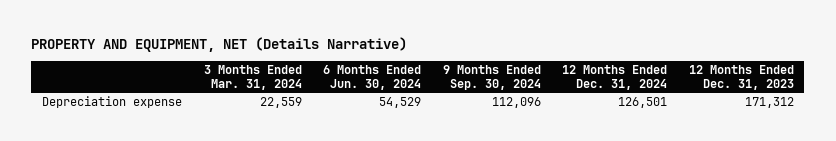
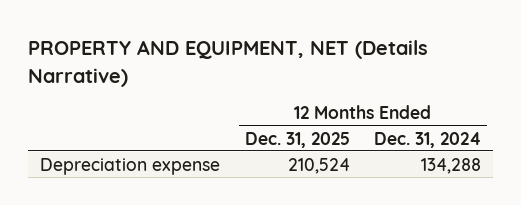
- | 3 Months Ended Mar. 31, 2024 | 6 Months Ended Jun. 30, 2024 | 9 Months Ended Sep. 30, 2024 | 12 Months Ended Dec. 31, 2024 | 12 Months Ended Dec. 31, 2023
+ | 12 Months Ended Dec. 31, 2025 | 12 Months Ended Dec. 31, 2024
- Depreciation expense | 22,559 | 54,529 | 112,096 | 126,501 | 171,312
+ Depreciation expense | 210,524 | 134,288

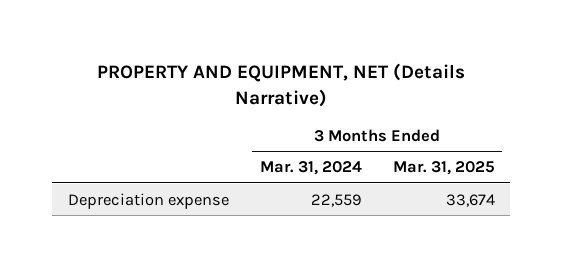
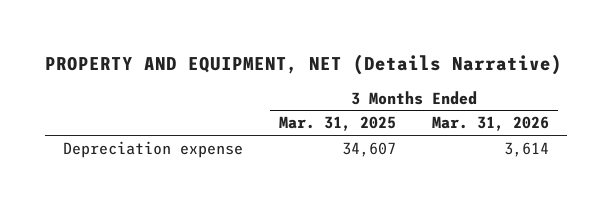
- | 3 Months Ended Mar. 31, 2024 | 3 Months Ended Mar. 31, 2025
+ | 3 Months Ended Mar. 31, 2025 | 3 Months Ended Mar. 31, 2026
- Depreciation expense | 22,559 | 33,674
+ Depreciation expense | 34,607 | 3,614

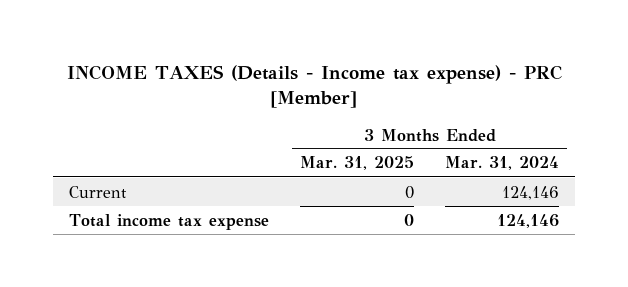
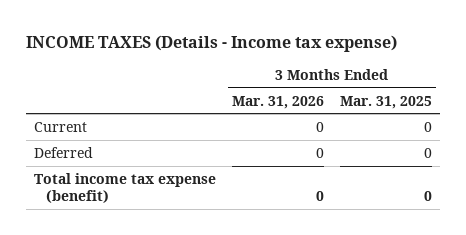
- INCOME TAXES (Details - Income tax expense) - PRC [Member]
+ INCOME TAXES (Details - Income tax expense)
- | 3 Months Ended Mar. 31, 2025 | 3 Months Ended Mar. 31, 2024
+ | 3 Months Ended Mar. 31, 2026 | 3 Months Ended Mar. 31, 2025
- Total income tax expense | 0 | 124,146
+ Deferred | 0 | 0
+ Total income tax expense (benefit) | 0 | 0

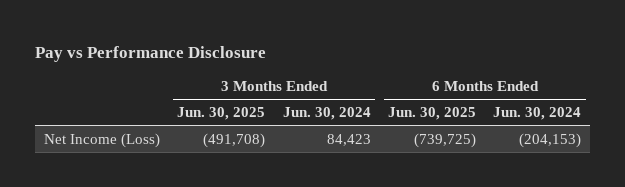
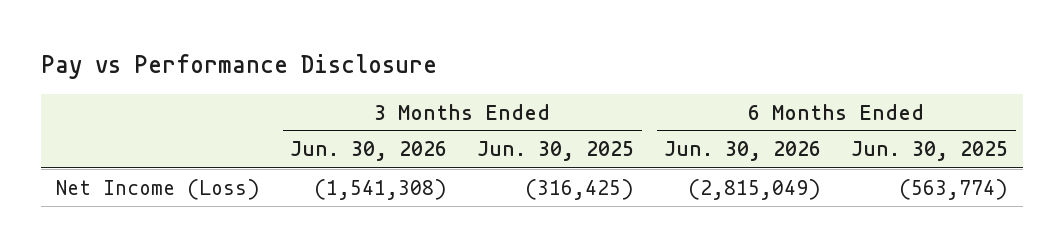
- | 3 Months Ended Jun. 30, 2025 | 3 Months Ended Jun. 30, 2024 | 6 Months Ended Jun. 30, 2025 | 6 Months Ended Jun. 30, 2024
+ | 3 Months Ended Jun. 30, 2026 | 3 Months Ended Jun. 30, 2025 | 6 Months Ended Jun. 30, 2026 | 6 Months Ended Jun. 30, 2025
- Net Income (Loss) | (491,708) | 84,423 | (739,725) | (204,153)
+ Net Income (Loss) | (1,541,308) | (316,425) | (2,815,049) | (563,774)

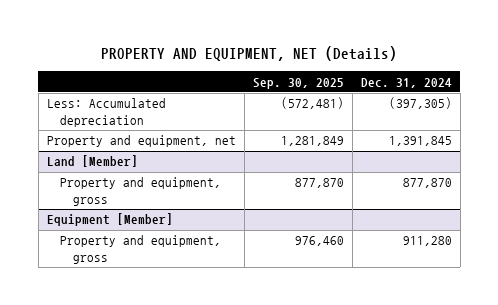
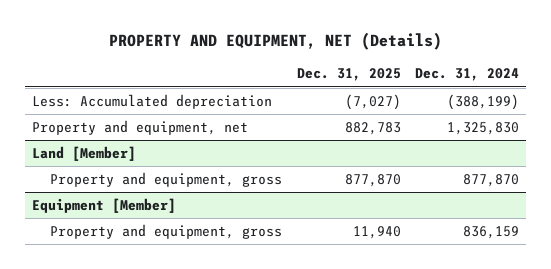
- | Sep. 30, 2025 | Dec. 31, 2024
+ | Dec. 31, 2025 | Dec. 31, 2024
- Less: Accumulated depreciation | (572,481) | (397,305)
- Property and equipment, net | 1,281,849 | 1,391,845
+ Less: Accumulated depreciation | (7,027) | (388,199)
+ Property and equipment, net | 882,783 | 1,325,830
@ Equipment [Member]
- Property and equipment, gross | 976,460 | 911,280
+ Property and equipment, gross | 11,940 | 836,159

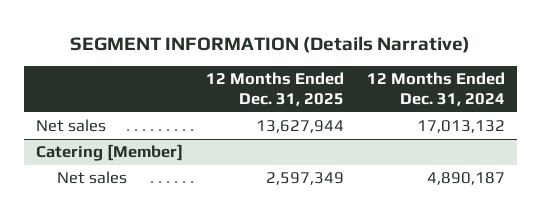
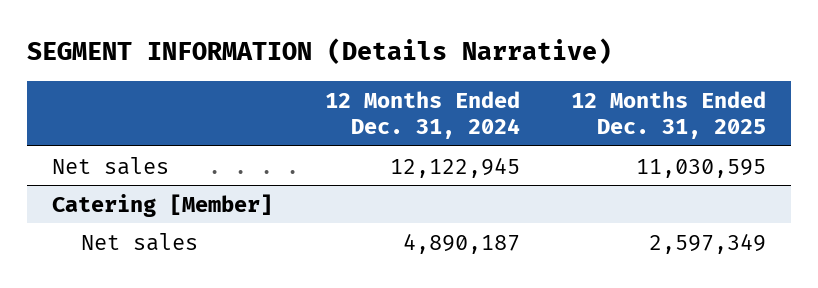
- | 12 Months Ended Dec. 31, 2025 | 12 Months Ended Dec. 31, 2024
+ | 12 Months Ended Dec. 31, 2024 | 12 Months Ended Dec. 31, 2025
- Net sales | 13,627,944 | 17,013,132
+ Net sales | 12,122,945 | 11,030,595

